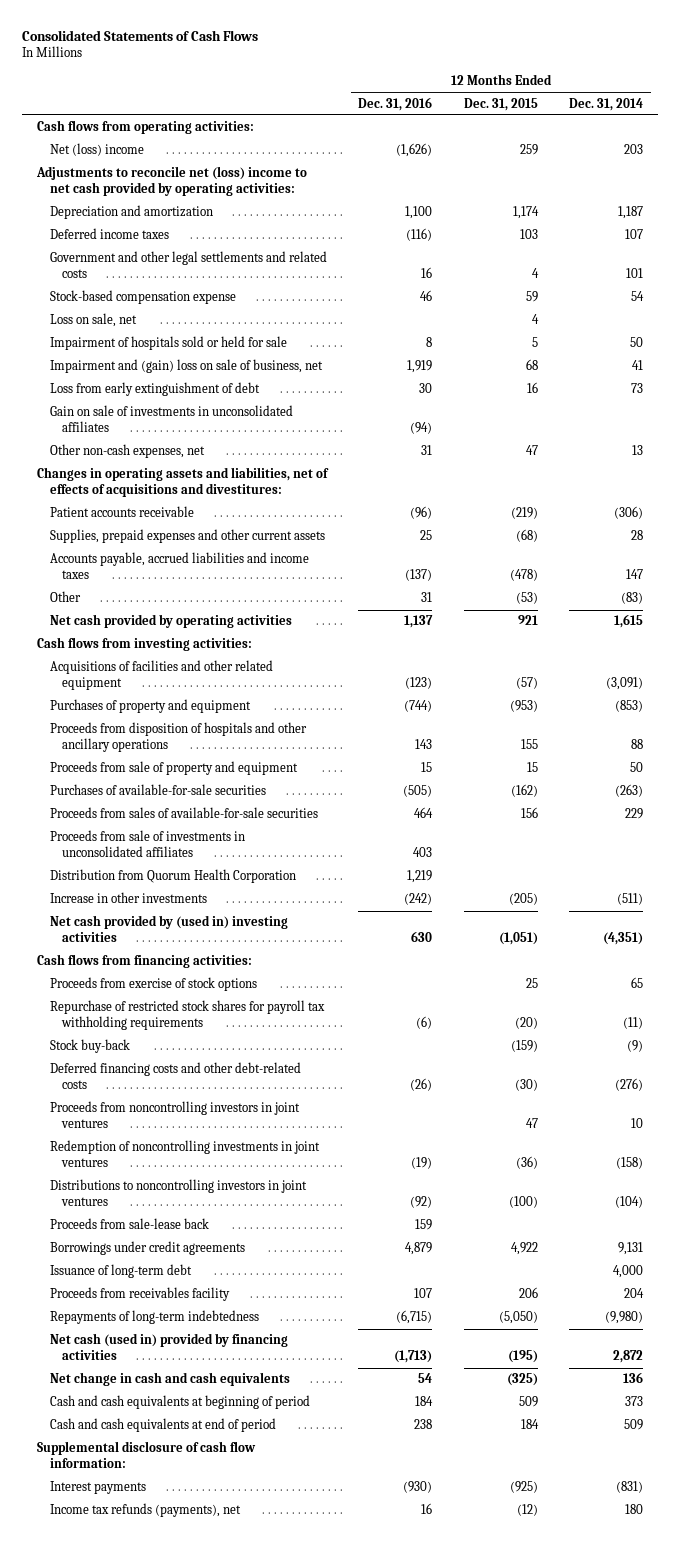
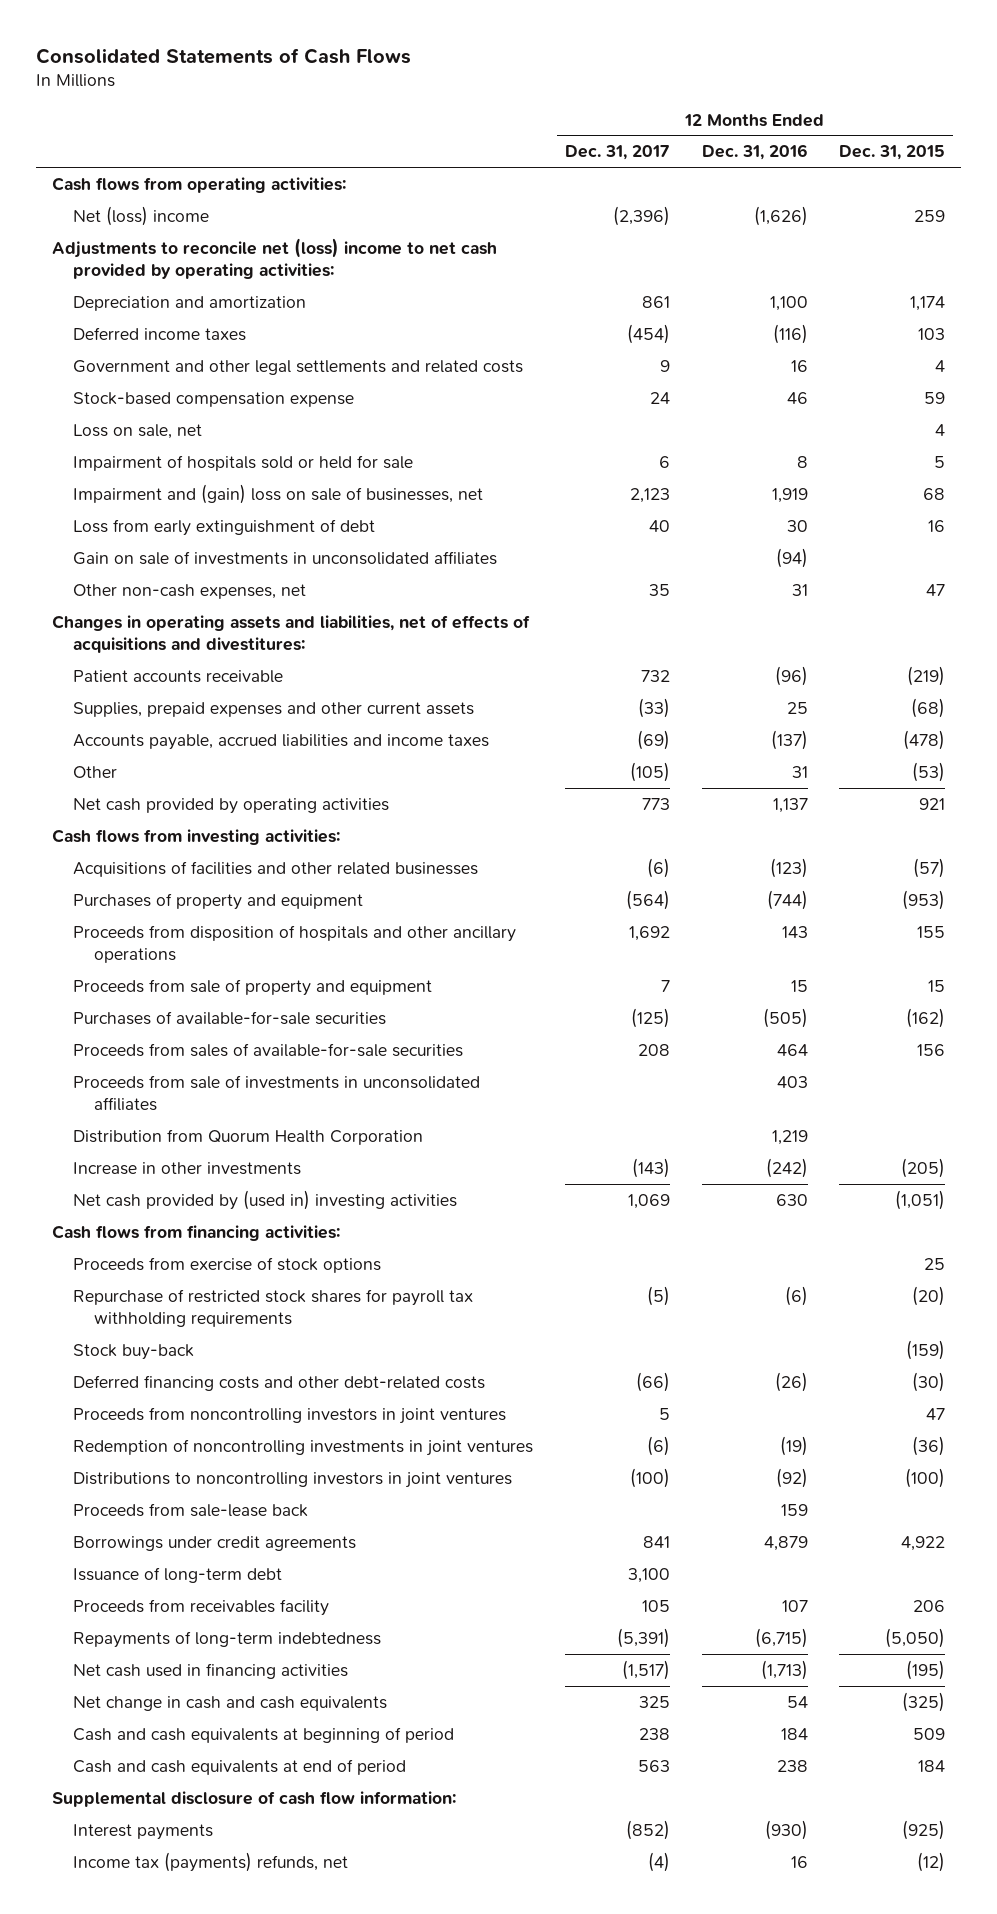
- | 12 Months Ended Dec. 31, 2016 | 12 Months Ended Dec. 31, 2015 | 12 Months Ended Dec. 31, 2014
+ | 12 Months Ended Dec. 31, 2017 | 12 Months Ended Dec. 31, 2016 | 12 Months Ended Dec. 31, 2015
- Impairment and (gain) loss on sale of business, net | 1,919 | 68 | 41
+ Impairment and (gain) loss on sale of businesses, net | 2,123 | 1,919 | 68
- Acquisitions of facilities and other related equipment | (123) | (57) | (3,091)
+ Acquisitions of facilities and other related businesses | (6) | (123) | (57)
- Net cash (used in) provided by financing activities | (1,713) | (195) | 2,872
+ Net cash used in financing activities | (1,517) | (1,713) | (195)
- Income tax refunds (payments), net | 16 | (12) | 180
+ Income tax (payments) refunds, net | (4) | 16 | (12)

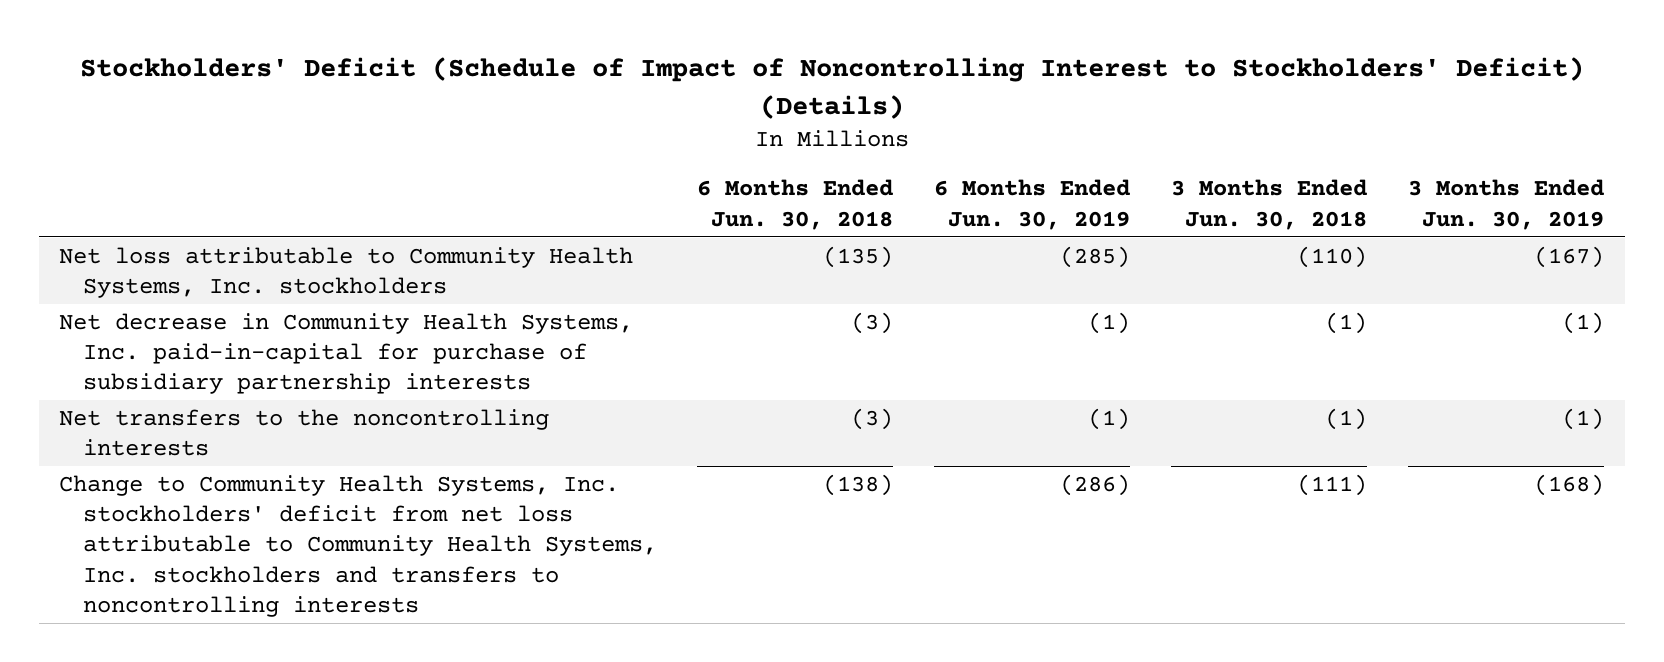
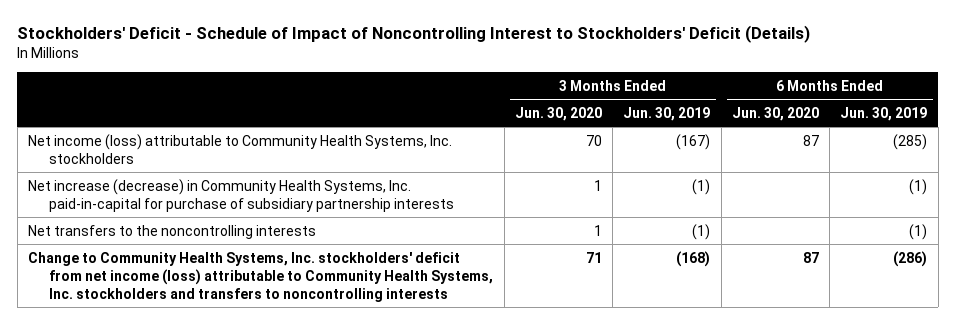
- Stockholders' Deficit (Schedule of Impact of Noncontrolling Interest to Stockholders' Deficit) (Details)
+ Stockholders' Deficit - Schedule of Impact of Noncontrolling Interest to Stockholders' Deficit (Details)
- | 6 Months Ended Jun. 30, 2018 | 6 Months Ended Jun. 30, 2019 | 3 Months Ended Jun. 30, 2018 | 3 Months Ended Jun. 30, 2019
+ | 3 Months Ended Jun. 30, 2020 | 3 Months Ended Jun. 30, 2019 | 6 Months Ended Jun. 30, 2020 | 6 Months Ended Jun. 30, 2019
- Net loss attributable to Community Health Systems, Inc. stockholders | (135) | (285) | (110) | (167)
- Net decrease in Community Health Systems, Inc. paid-in-capital for purchase of subsidiary partnership interests | (3) | (1) | (1) | (1)
+ Net income (loss) attributable to Community Health Systems, Inc. stockholders | 70 | (167) | 87 | (285)
+ Net increase (decrease) in Community Health Systems, Inc. paid-in-capital for purchase of subsidiary partnership interests | 1 | (1) | | (1)
- Change to Community Health Systems, Inc. stockholders' deficit from net loss attributable to Community Health Systems, Inc. stockholders and transfers to noncontrolling interests | (138) | (286) | (111) | (168)
+ Change to Community Health Systems, Inc. stockholders' deficit from net income (loss) attributable to Community Health Systems, Inc. stockholders and transfers to noncontrolling interests | 71 | (168) | 87 | (286)

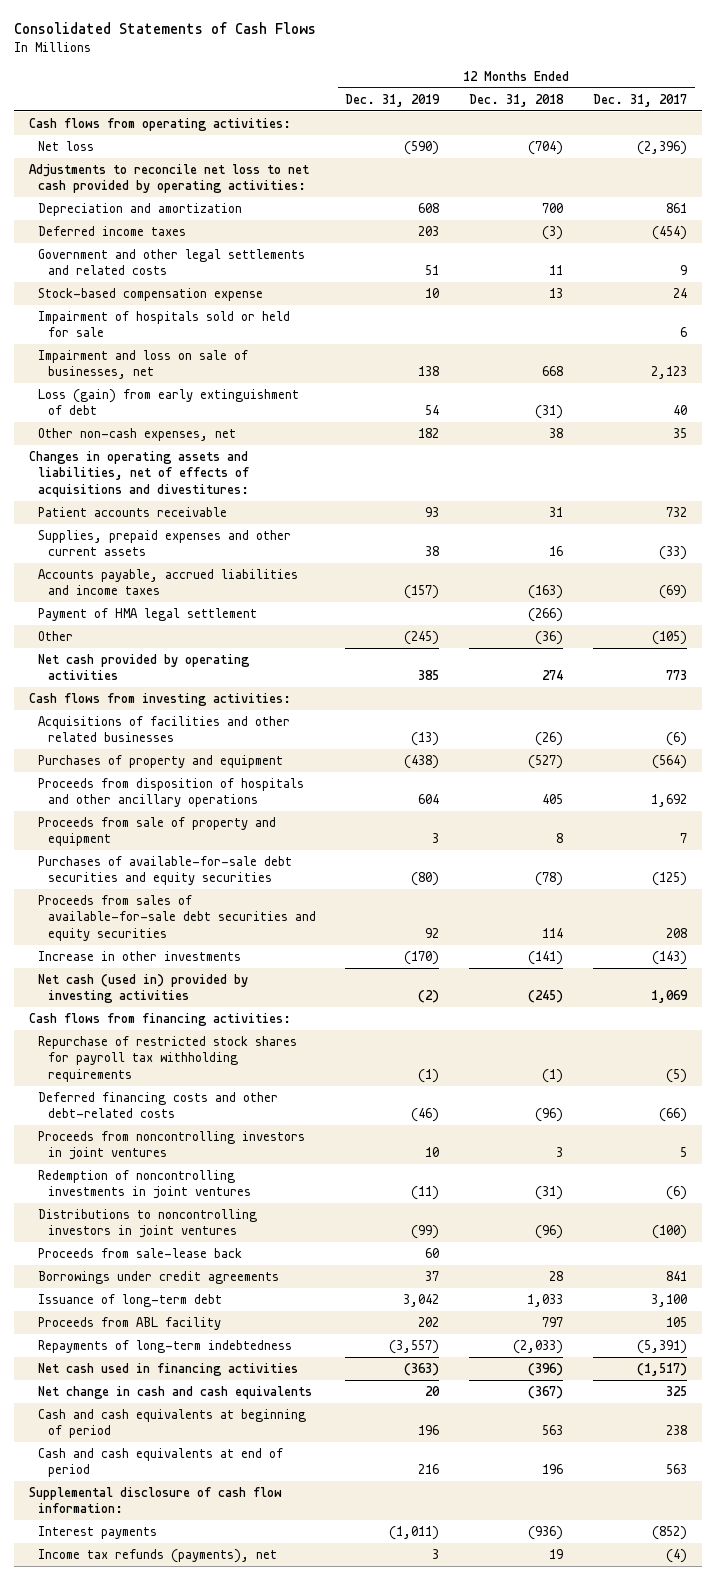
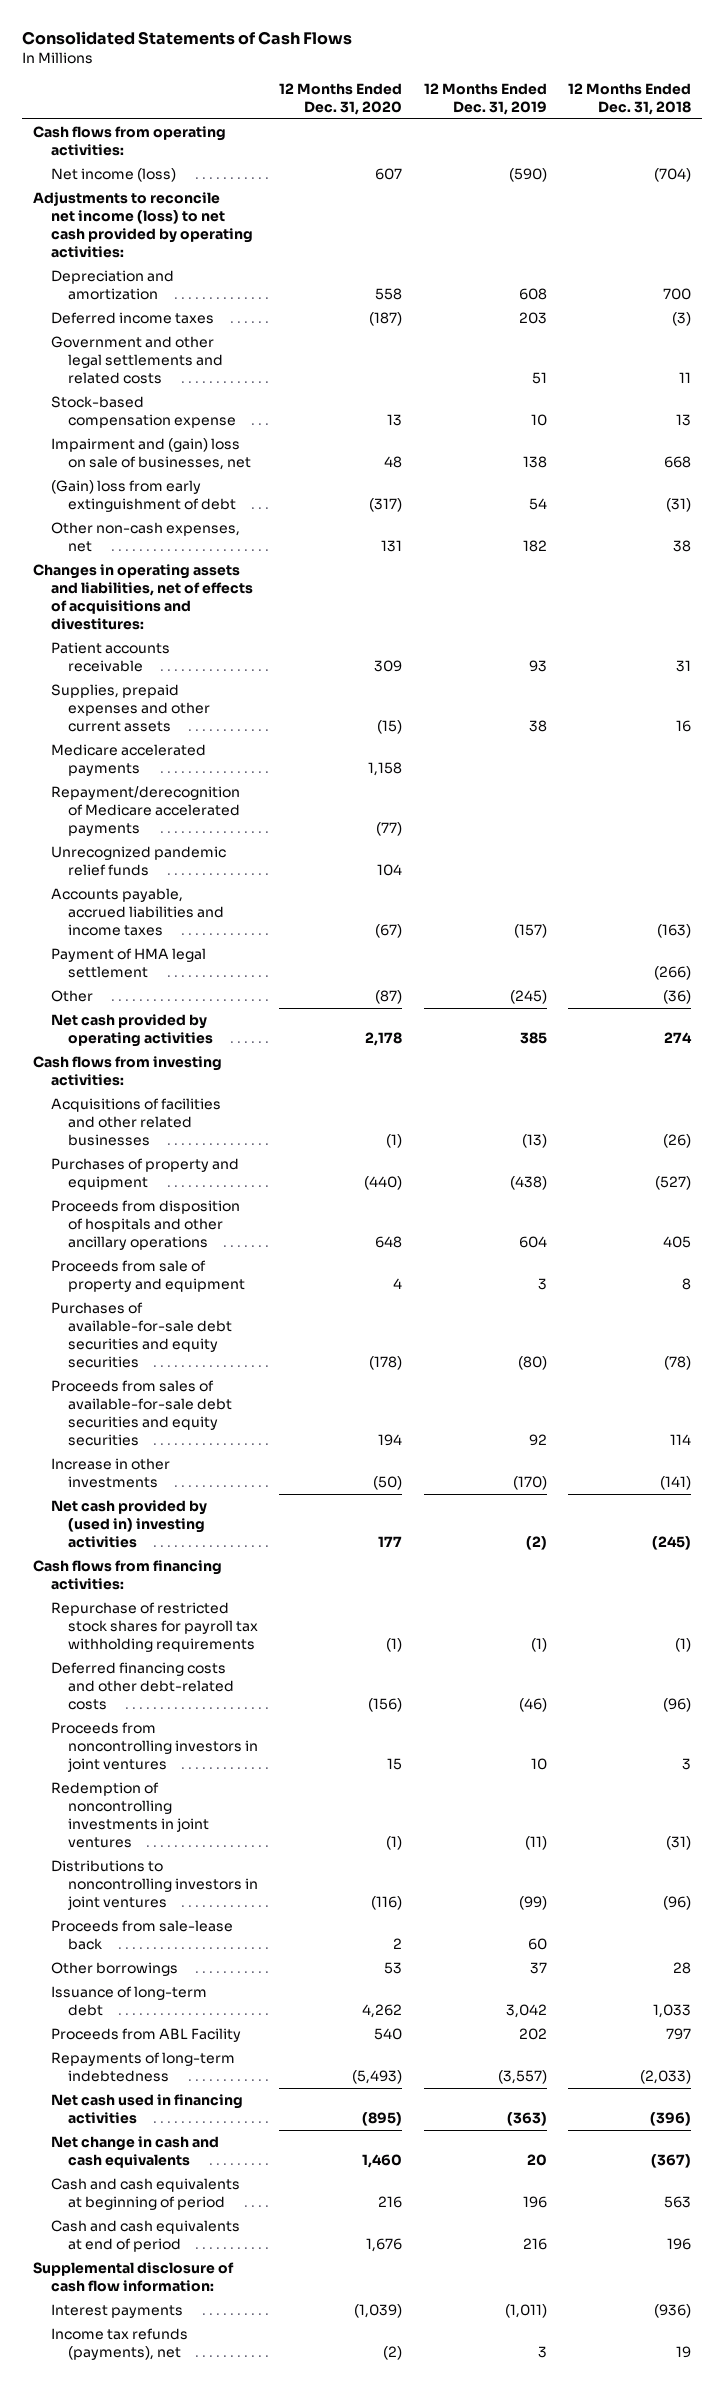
- | 12 Months Ended Dec. 31, 2019 | 12 Months Ended Dec. 31, 2018 | 12 Months Ended Dec. 31, 2017
+ | 12 Months Ended Dec. 31, 2020 | 12 Months Ended Dec. 31, 2019 | 12 Months Ended Dec. 31, 2018
- Net loss | (590) | (704) | (2,396)
- Adjustments to reconcile net loss to net cash provided by operating activities:
+ Net income (loss) | 607 | (590) | (704)
+ Adjustments to reconcile net income (loss) to net cash provided by operating activities:
- Impairment of hospitals sold or held for sale | | | 6
- Impairment and loss on sale of businesses, net | 138 | 668 | 2,123
- Loss (gain) from early extinguishment of debt | 54 | (31) | 40
+ Impairment and (gain) loss on sale of businesses, net | 48 | 138 | 668
+ (Gain) loss from early extinguishment of debt | (317) | 54 | (31)
+ Medicare accelerated payments | 1,158 | |
+ Repayment/derecognition of Medicare accelerated payments | (77) | |
+ Unrecognized pandemic relief funds | 104 | |
- Net cash (used in) provided by investing activities | (2) | (245) | 1,069
+ Net cash provided by (used in) investing activities | 177 | (2) | (245)
- Borrowings under credit agreements | 37 | 28 | 841
+ Other borrowings | 53 | 37 | 28
- Proceeds from ABL facility | 202 | 797 | 105
+ Proceeds from ABL Facility | 540 | 202 | 797

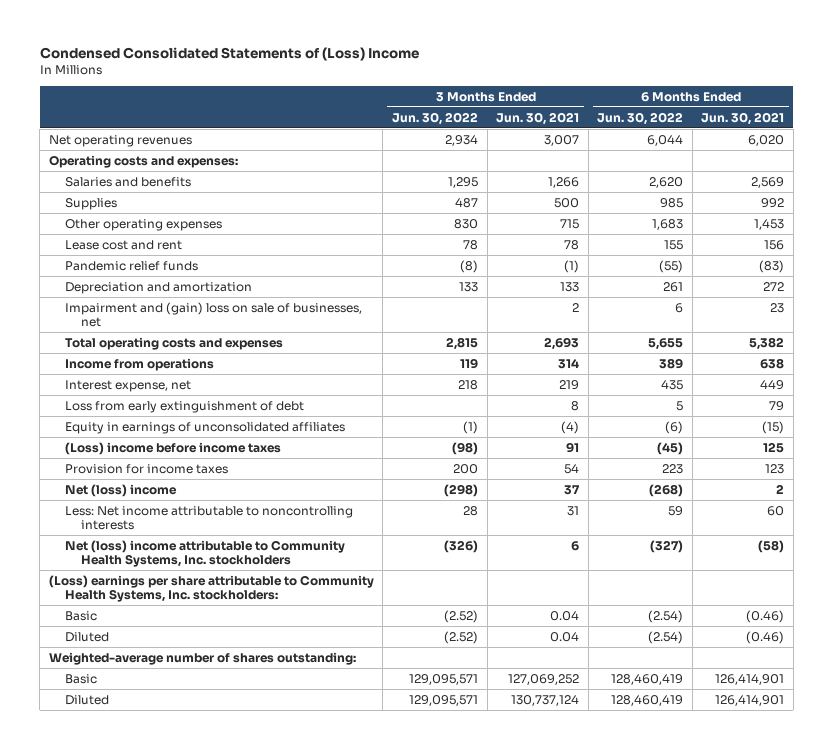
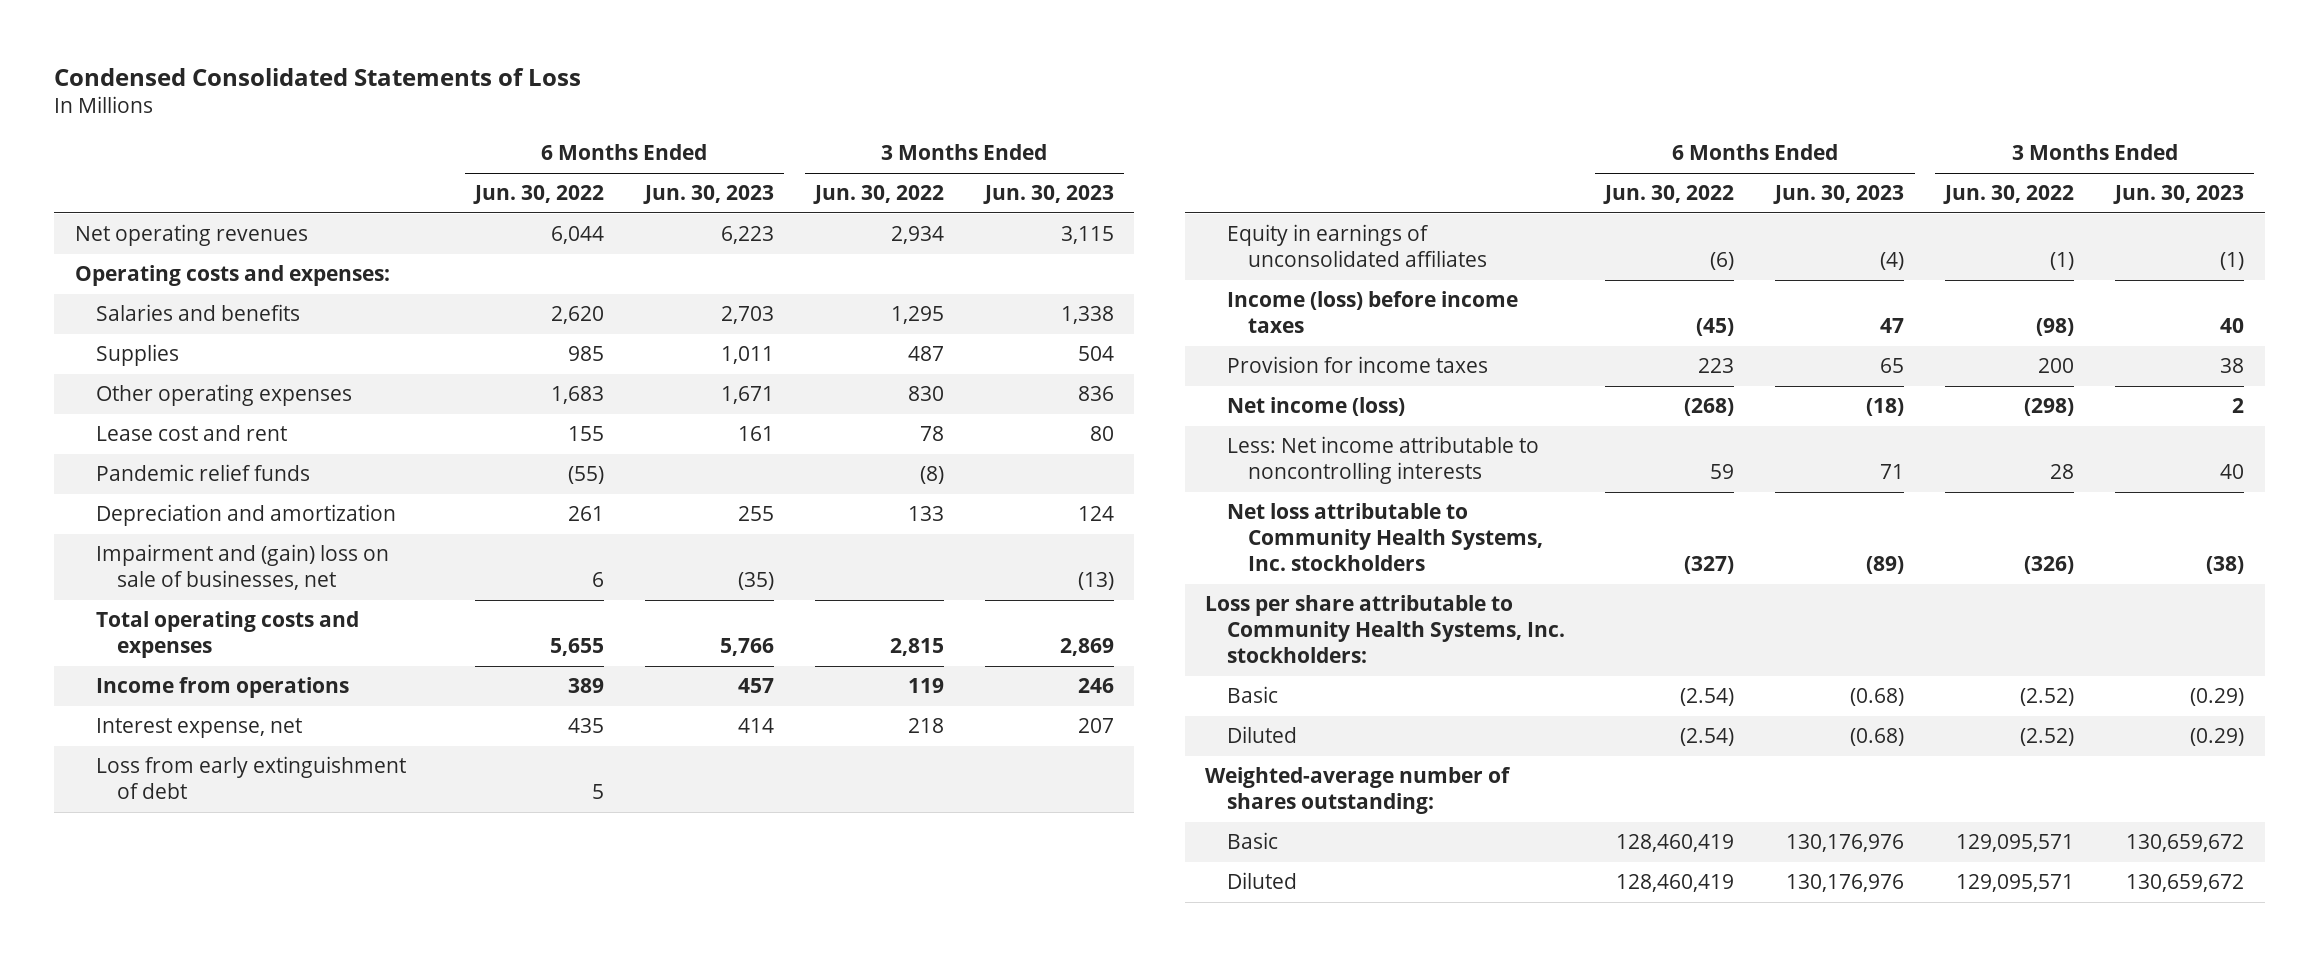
- Condensed Consolidated Statements of (Loss) Income
+ Condensed Consolidated Statements of Loss
- | 3 Months Ended Jun. 30, 2022 | 3 Months Ended Jun. 30, 2021 | 6 Months Ended Jun. 30, 2022 | 6 Months Ended Jun. 30, 2021
+ | 6 Months Ended Jun. 30, 2022 | 6 Months Ended Jun. 30, 2023 | 3 Months Ended Jun. 30, 2022 | 3 Months Ended Jun. 30, 2023
- (Loss) income before income taxes | (98) | 91 | (45) | 125
+ Income (loss) before income taxes | (45) | 47 | (98) | 40
- Net (loss) income | (298) | 37 | (268) | 2
+ Net income (loss) | (268) | (18) | (298) | 2
- Net (loss) income attributable to Community Health Systems, Inc. stockholders | (326) | 6 | (327) | (58)
- (Loss) earnings per share attributable to Community Health Systems, Inc. stockholders:
+ Net loss attributable to Community Health Systems, Inc. stockholders | (327) | (89) | (326) | (38)
+ Loss per share attributable to Community Health Systems, Inc. stockholders:

